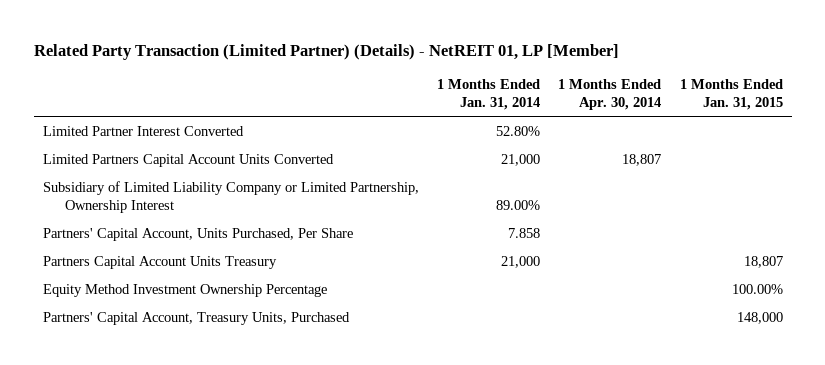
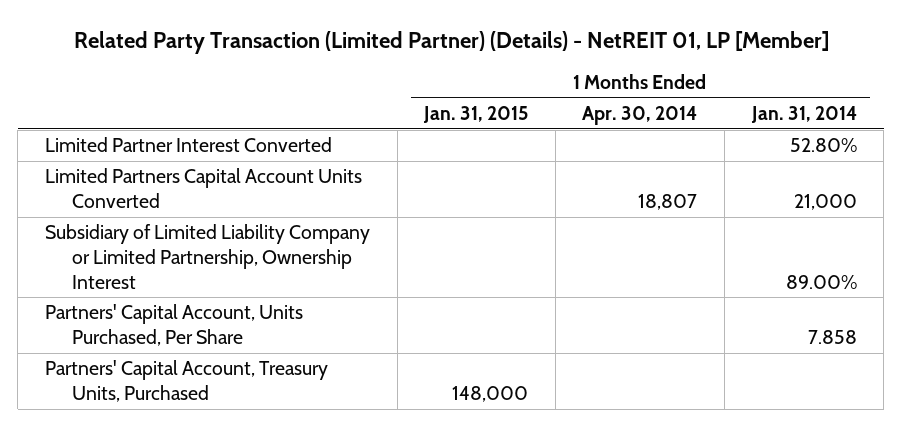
- | 1 Months Ended Jan. 31, 2014 | 1 Months Ended Apr. 30, 2014 | 1 Months Ended Jan. 31, 2015
+ | 1 Months Ended Jan. 31, 2015 | 1 Months Ended Apr. 30, 2014 | 1 Months Ended Jan. 31, 2014
- Partners Capital Account Units Treasury | 21,000 | | 18,807
- Equity Method Investment Ownership Percentage | | | 100.00%

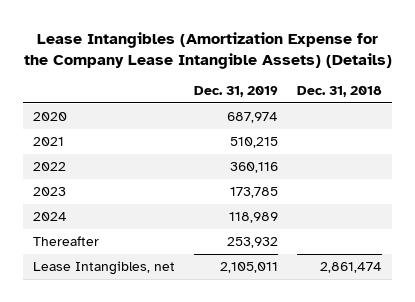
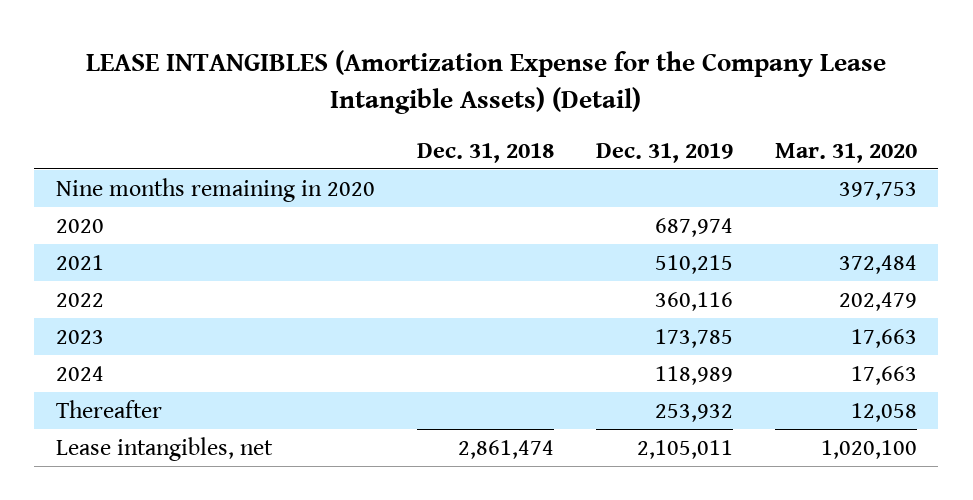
- Lease Intangibles (Amortization Expense for the Company Lease Intangible Assets) (Details)
+ LEASE INTANGIBLES (Amortization Expense for the Company Lease Intangible Assets) (Detail)
- | Dec. 31, 2019 | Dec. 31, 2018
+ | Dec. 31, 2018 | Dec. 31, 2019 | Mar. 31, 2020
+ Nine months remaining in 2020 | | | 397,753
- Lease Intangibles, net | 2,105,011 | 2,861,474
+ Lease intangibles, net | 2,861,474 | 2,105,011 | 1,020,100

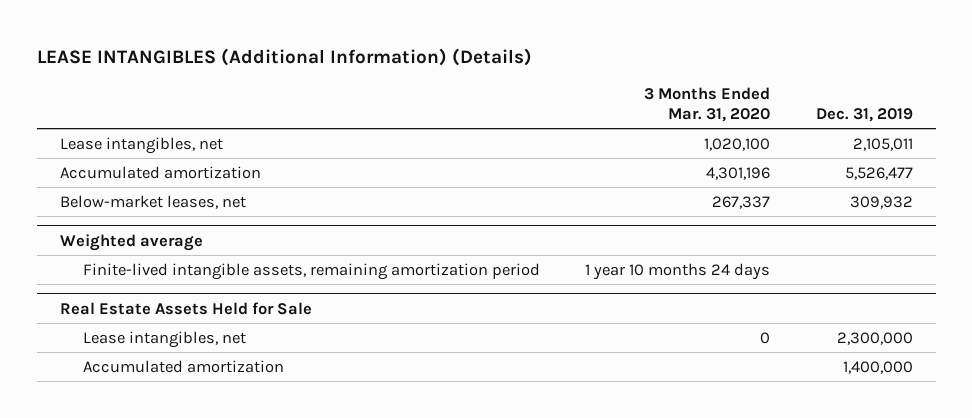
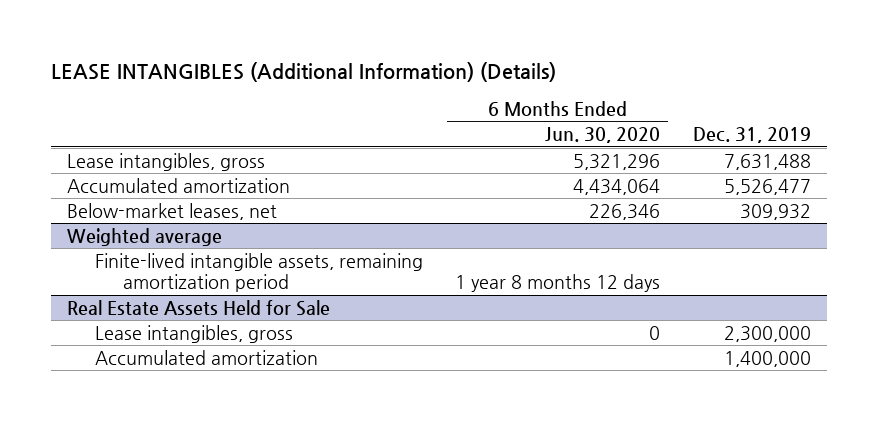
- | 3 Months Ended Mar. 31, 2020 | Dec. 31, 2019
+ | 6 Months Ended Jun. 30, 2020 | Dec. 31, 2019
- Lease intangibles, net | 1,020,100 | 2,105,011
+ Lease intangibles, gross | 5,321,296 | 7,631,488
@ Real Estate Assets Held for Sale
- Lease intangibles, net | 0 | 2,300,000
+ Lease intangibles, gross | 0 | 2,300,000

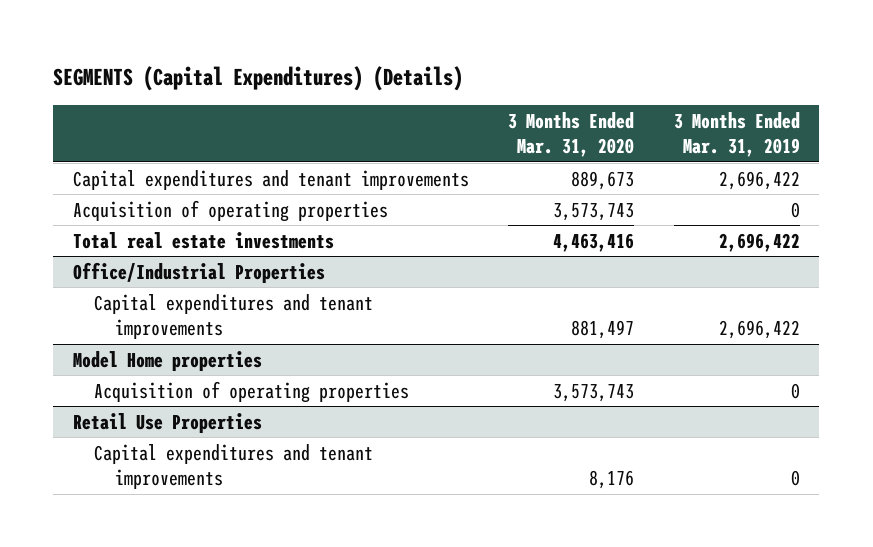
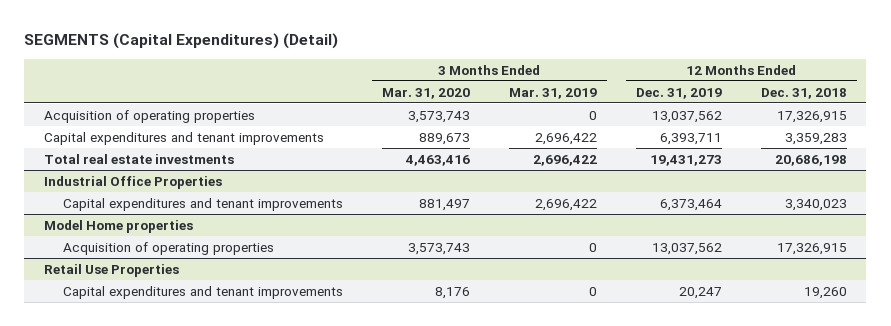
- SEGMENTS (Capital Expenditures) (Details)
+ SEGMENTS (Capital Expenditures) (Detail)
- | 3 Months Ended Mar. 31, 2020 | 3 Months Ended Mar. 31, 2019
+ | 3 Months Ended Mar. 31, 2020 | 3 Months Ended Mar. 31, 2019 | 12 Months Ended Dec. 31, 2019 | 12 Months Ended Dec. 31, 2018
moved down: Capital expenditures and tenant improvements | 889,673 | 2,696,422 | 6,393,711 | 3,359,283
- Office/Industrial Properties
+ Industrial Office Properties

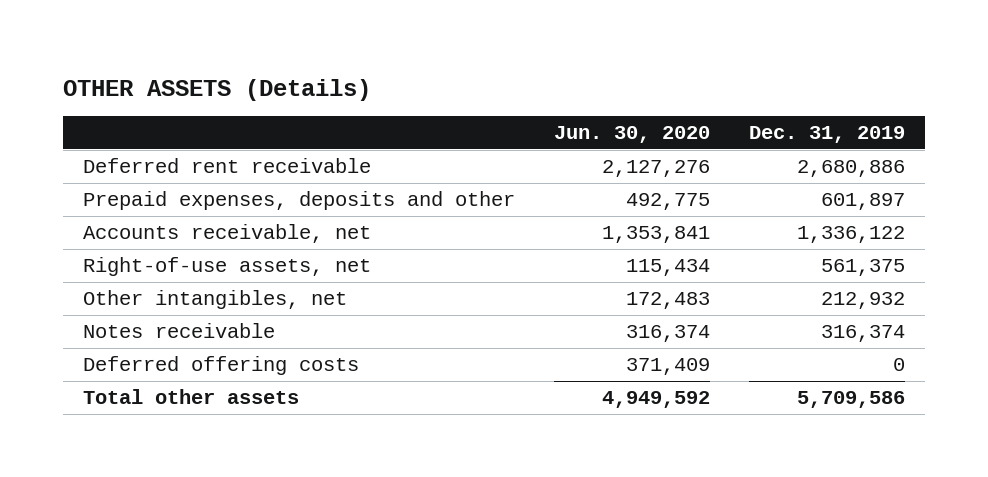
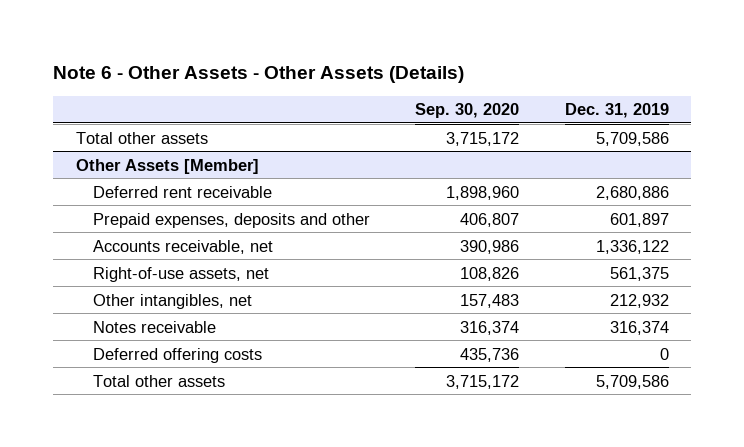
- OTHER ASSETS (Details)
+ Note 6 - Other Assets - Other Assets (Details)
- | Jun. 30, 2020 | Dec. 31, 2019
+ | Sep. 30, 2020 | Dec. 31, 2019
+ Total other assets | 3,715,172 | 5,709,586
+ Other Assets [Member]

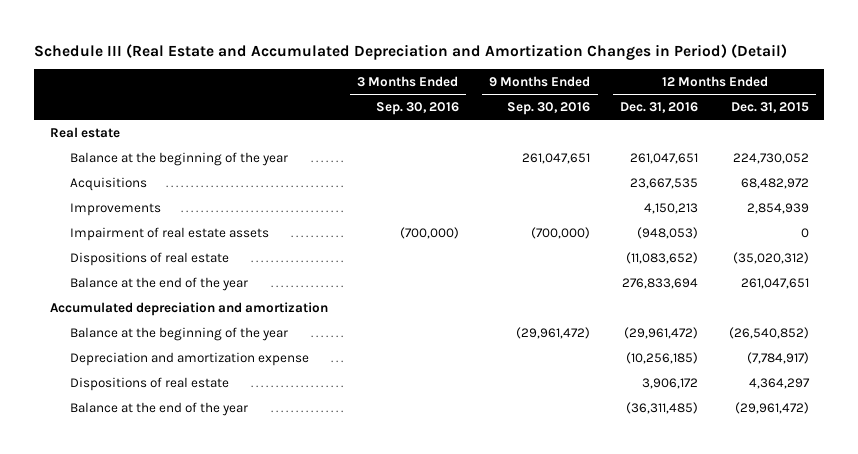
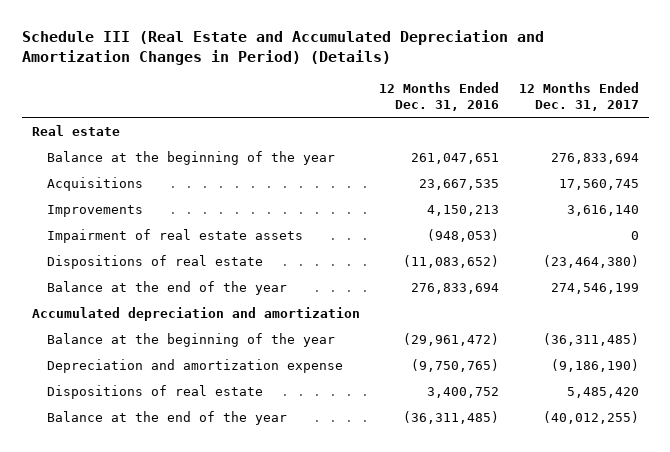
- Schedule III (Real Estate and Accumulated Depreciation and Amortization Changes in Period) (Detail)
+ Schedule III (Real Estate and Accumulated Depreciation and Amortization Changes in Period) (Details)
- | 3 Months Ended Sep. 30, 2016 | 9 Months Ended Sep. 30, 2016 | 12 Months Ended Dec. 31, 2016 | 12 Months Ended Dec. 31, 2015
+ | 12 Months Ended Dec. 31, 2016 | 12 Months Ended Dec. 31, 2017
- Depreciation and amortization expense | | | (10,256,185) | (7,784,917)
- Dispositions of real estate | | | 3,906,172 | 4,364,297
+ Depreciation and amortization expense | (9,750,765) | (9,186,190)
+ Dispositions of real estate | 3,400,752 | 5,485,420

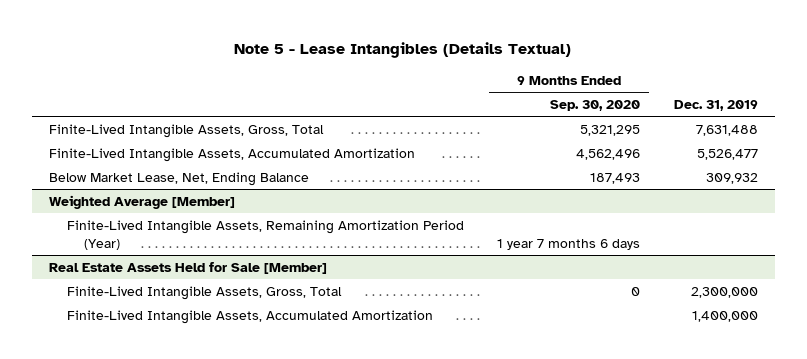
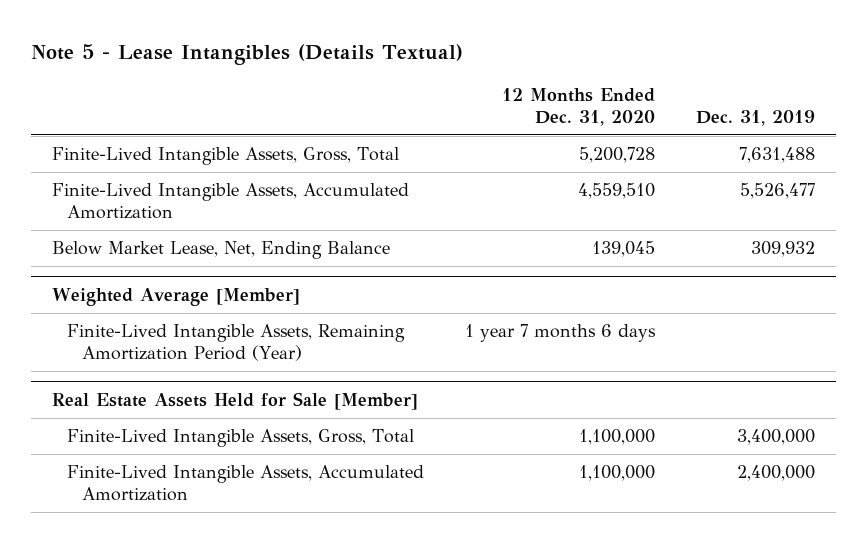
- | 9 Months Ended Sep. 30, 2020 | Dec. 31, 2019
+ | 12 Months Ended Dec. 31, 2020 | Dec. 31, 2019
@ Real Estate Assets Held for Sale [Member]
- Finite-Lived Intangible Assets, Gross, Total | 0 | 2,300,000
- Finite-Lived Intangible Assets, Accumulated Amortization | | 1,400,000
+ Finite-Lived Intangible Assets, Gross, Total | 1,100,000 | 3,400,000
+ Finite-Lived Intangible Assets, Accumulated Amortization | 1,100,000 | 2,400,000

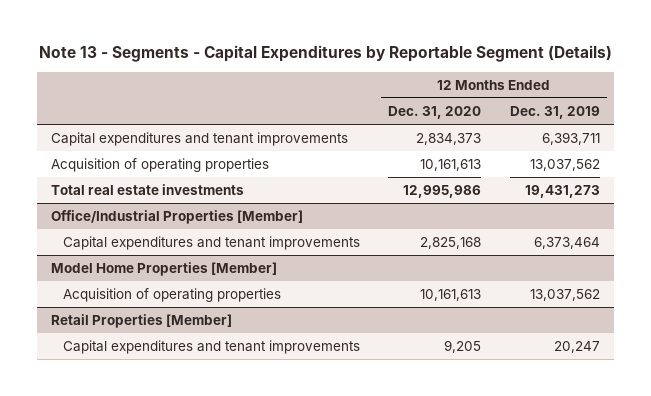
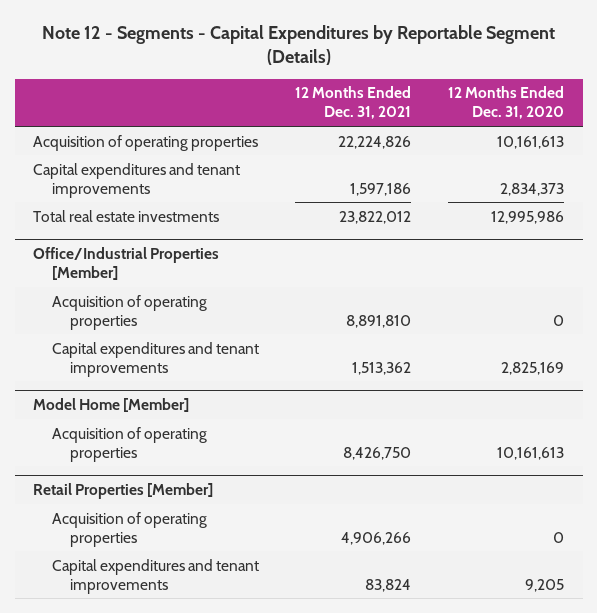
- Note 13 - Segments - Capital Expenditures by Reportable Segment (Details)
+ Note 12 - Segments - Capital Expenditures by Reportable Segment (Details)
- | 12 Months Ended Dec. 31, 2020 | 12 Months Ended Dec. 31, 2019
+ | 12 Months Ended Dec. 31, 2021 | 12 Months Ended Dec. 31, 2020
moved down: Capital expenditures and tenant improvements | 1,597,186 | 2,834,373
@ Office/Industrial Properties [Member]
- Capital expenditures and tenant improvements | 2,825,168 | 6,373,464
- Model Home Properties [Member]
@ Office/Industrial Properties [Member]
+ Acquisition of operating properties | 8,891,810 | 0
+ Capital expenditures and tenant improvements | 1,513,362 | 2,825,169
+ Model Home [Member]
@ Retail Properties [Member]
+ Acquisition of operating properties | 4,906,266 | 0

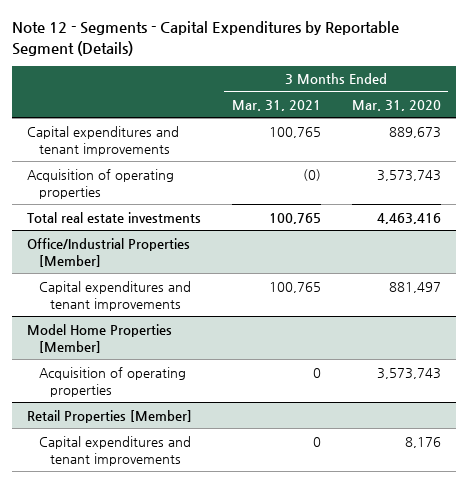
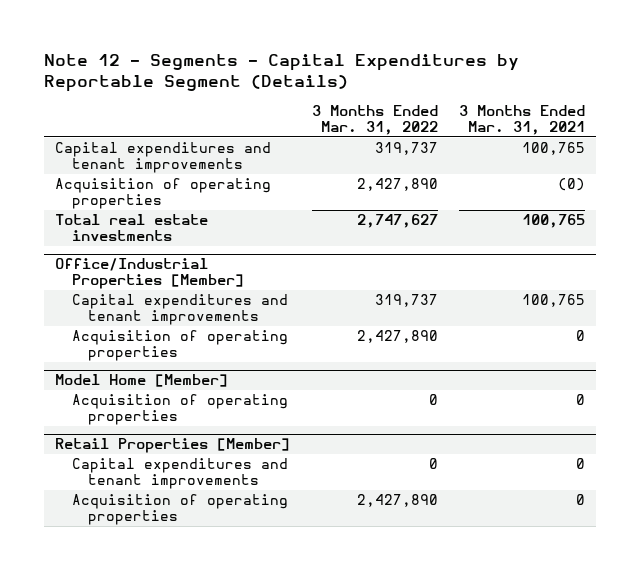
- | 3 Months Ended Mar. 31, 2021 | 3 Months Ended Mar. 31, 2020
+ | 3 Months Ended Mar. 31, 2022 | 3 Months Ended Mar. 31, 2021
- Model Home Properties [Member]
+ Model Home [Member]
+ Acquisition of operating properties | 0 | 0
@ Retail Properties [Member]
+ Acquisition of operating properties | 2,427,890 | 0

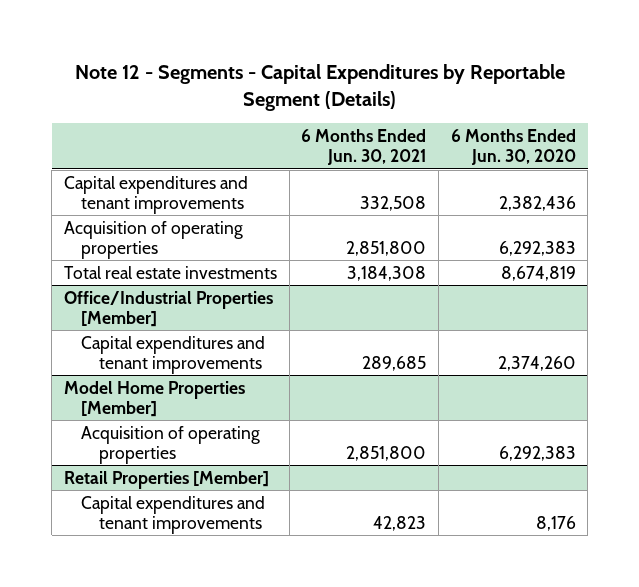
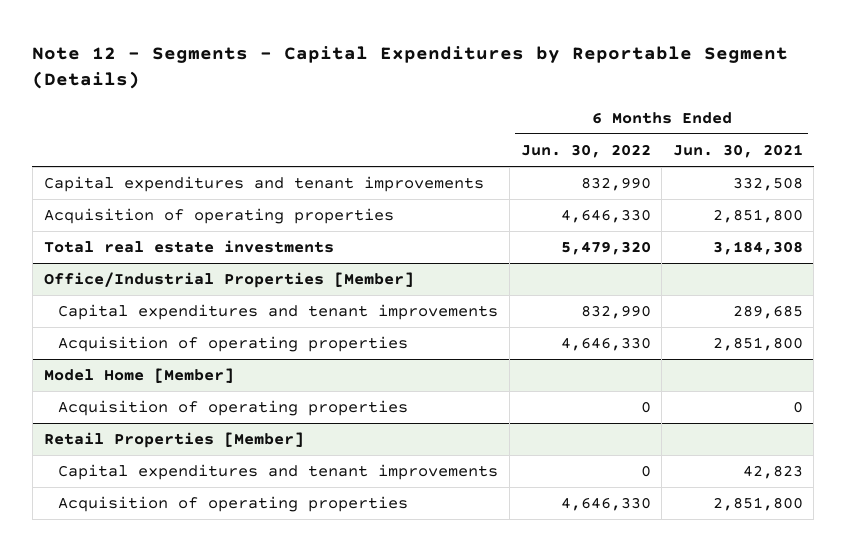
- | 6 Months Ended Jun. 30, 2021 | 6 Months Ended Jun. 30, 2020
+ | 6 Months Ended Jun. 30, 2022 | 6 Months Ended Jun. 30, 2021
- Model Home Properties [Member]
+ Model Home [Member]
+ Acquisition of operating properties | 0 | 0
@ Retail Properties [Member]
+ Acquisition of operating properties | 4,646,330 | 2,851,800

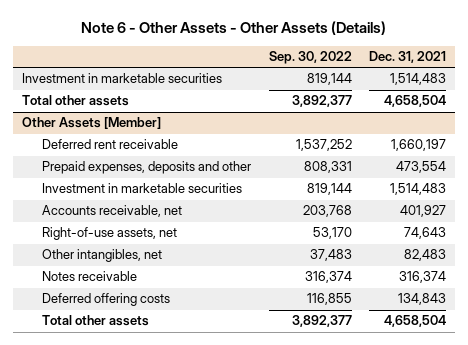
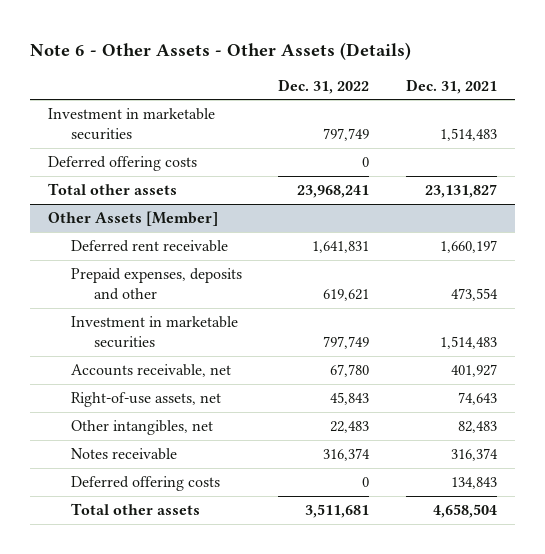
- | Sep. 30, 2022 | Dec. 31, 2021
+ | Dec. 31, 2022 | Dec. 31, 2021
- Total other assets | 3,892,377 | 4,658,504
+ Deferred offering costs | 0 |
+ Total other assets | 23,968,241 | 23,131,827

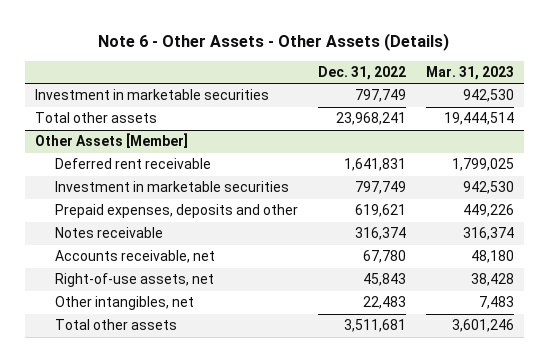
- | Dec. 31, 2022 | Dec. 31, 2021
+ | Dec. 31, 2022 | Mar. 31, 2023
- Deferred offering costs | 0 |
@ Other Assets [Member]
moved down: Prepaid expenses, deposits and other | 619,621 | 449,226
moved up: Notes receivable | 316,374 | 316,374
- Deferred offering costs | 0 | 134,843

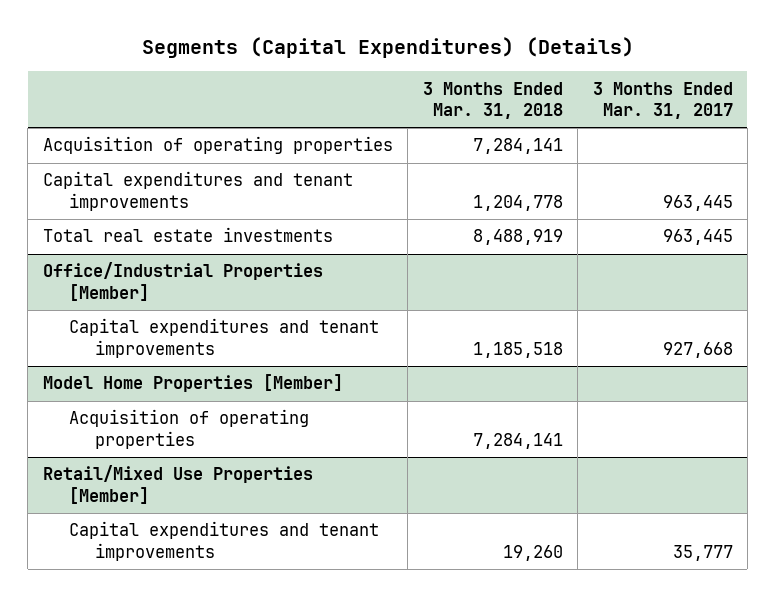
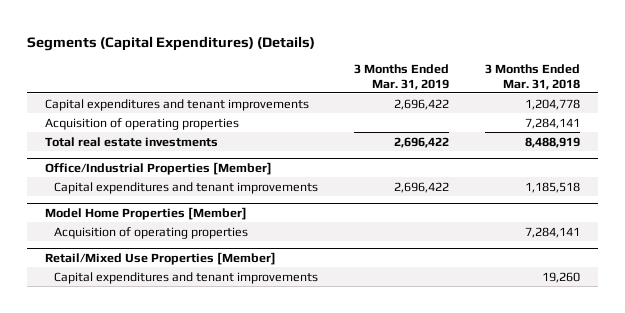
- | 3 Months Ended Mar. 31, 2018 | 3 Months Ended Mar. 31, 2017
+ | 3 Months Ended Mar. 31, 2019 | 3 Months Ended Mar. 31, 2018
moved down: Acquisition of operating properties | | 7,284,141

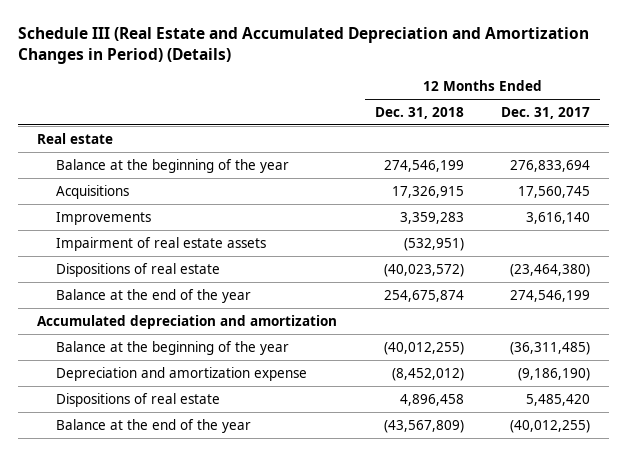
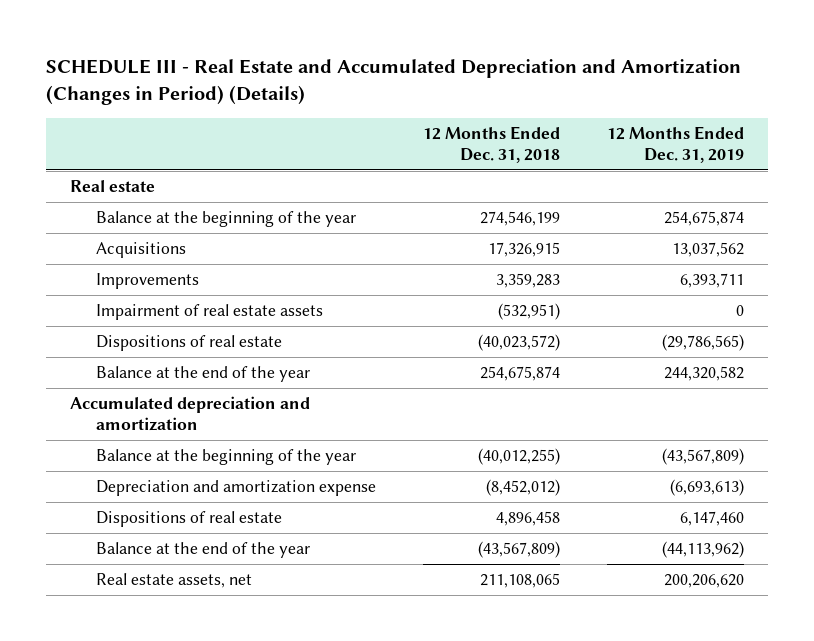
- Schedule III (Real Estate and Accumulated Depreciation and Amortization Changes in Period) (Details)
+ SCHEDULE III - Real Estate and Accumulated Depreciation and Amortization (Changes in Period) (Details)
- | 12 Months Ended Dec. 31, 2018 | 12 Months Ended Dec. 31, 2017
+ | 12 Months Ended Dec. 31, 2018 | 12 Months Ended Dec. 31, 2019
+ Real estate assets, net | 211,108,065 | 200,206,620

